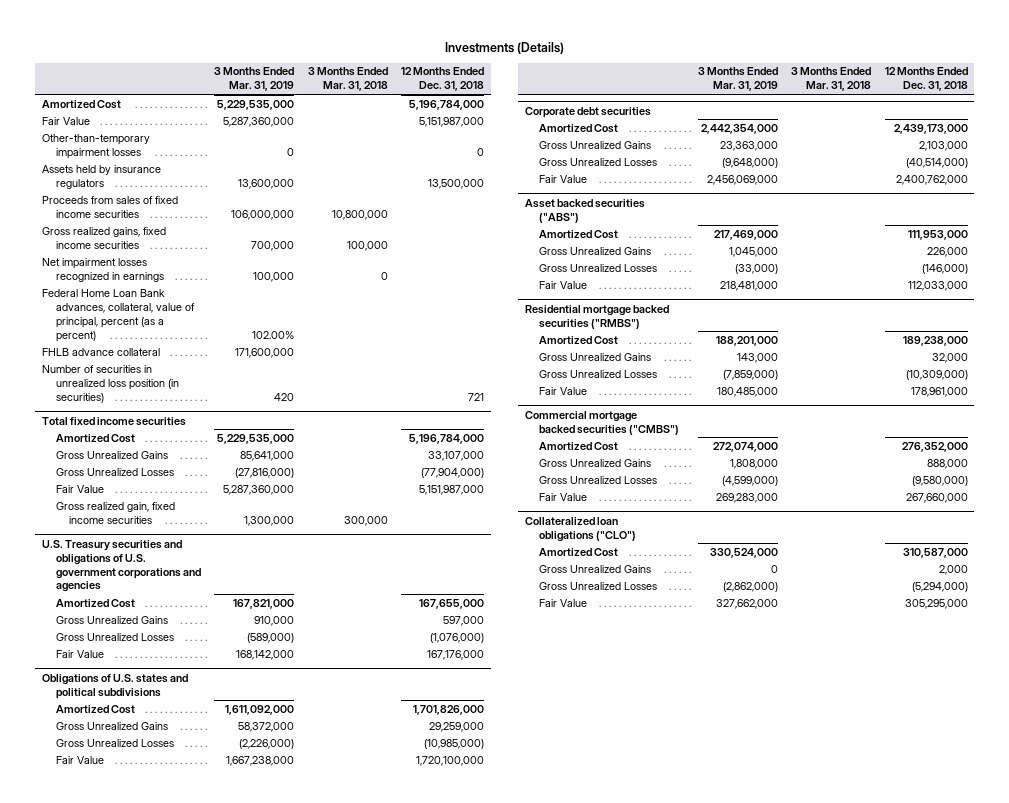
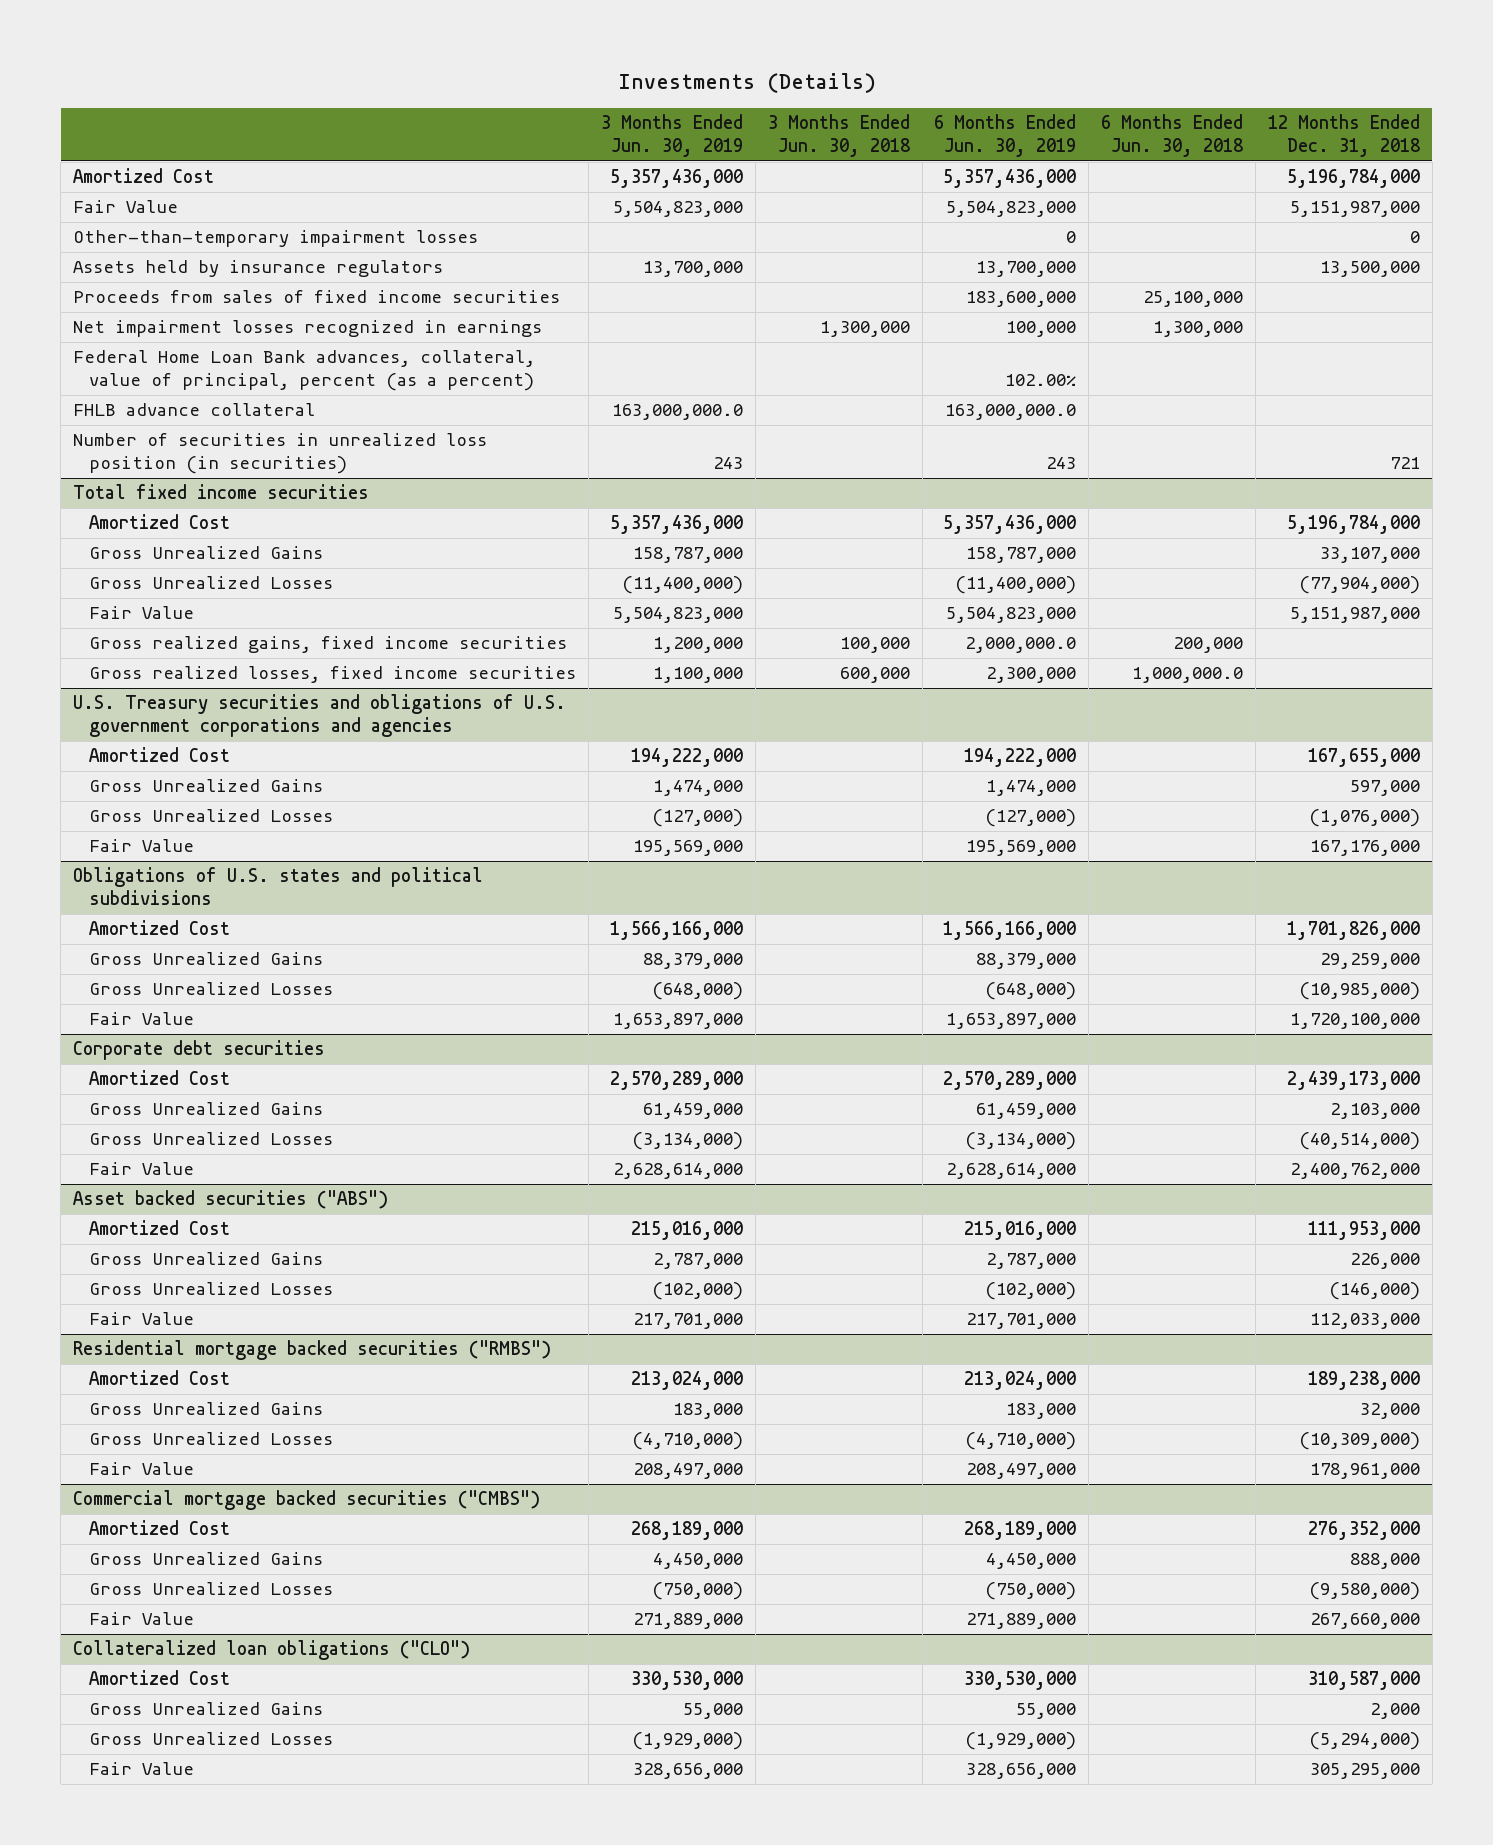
- | 3 Months Ended Mar. 31, 2019 | 3 Months Ended Mar. 31, 2018 | 12 Months Ended Dec. 31, 2018
+ | 3 Months Ended Jun. 30, 2019 | 3 Months Ended Jun. 30, 2018 | 6 Months Ended Jun. 30, 2019 | 6 Months Ended Jun. 30, 2018 | 12 Months Ended Dec. 31, 2018
- Gross realized gains, fixed income securities | 700,000 | 100,000 |
@ Total fixed income securities
- Gross realized gain, fixed income securities | 1,300,000 | 300,000 |
+ Gross realized gains, fixed income securities | 1,200,000 | 100,000 | 2,000,000.0 | 200,000 |
+ Gross realized losses, fixed income securities | 1,100,000 | 600,000 | 2,300,000 | 1,000,000.0 |

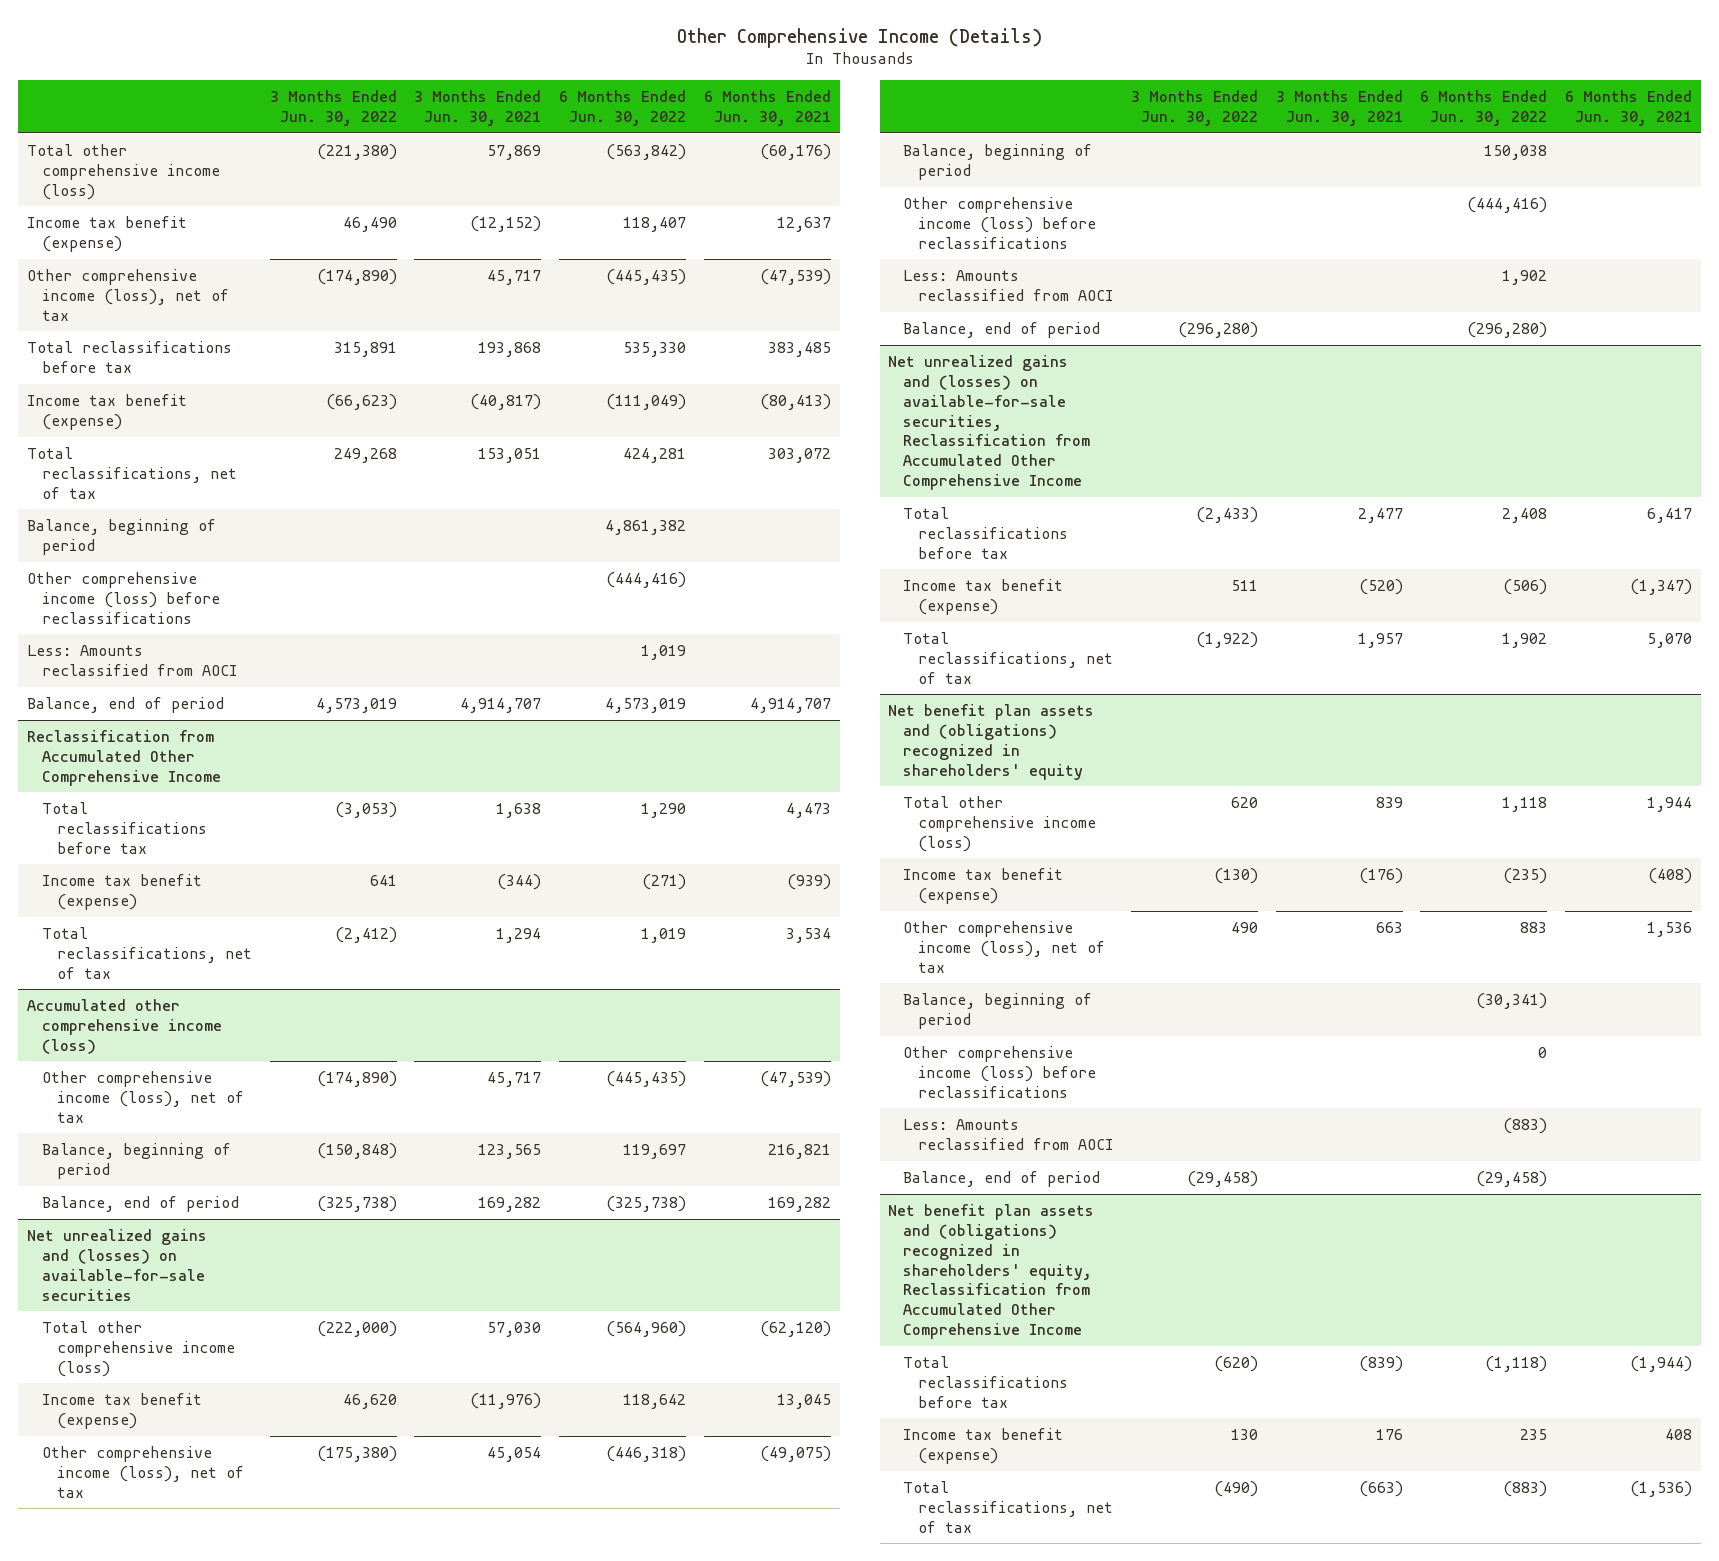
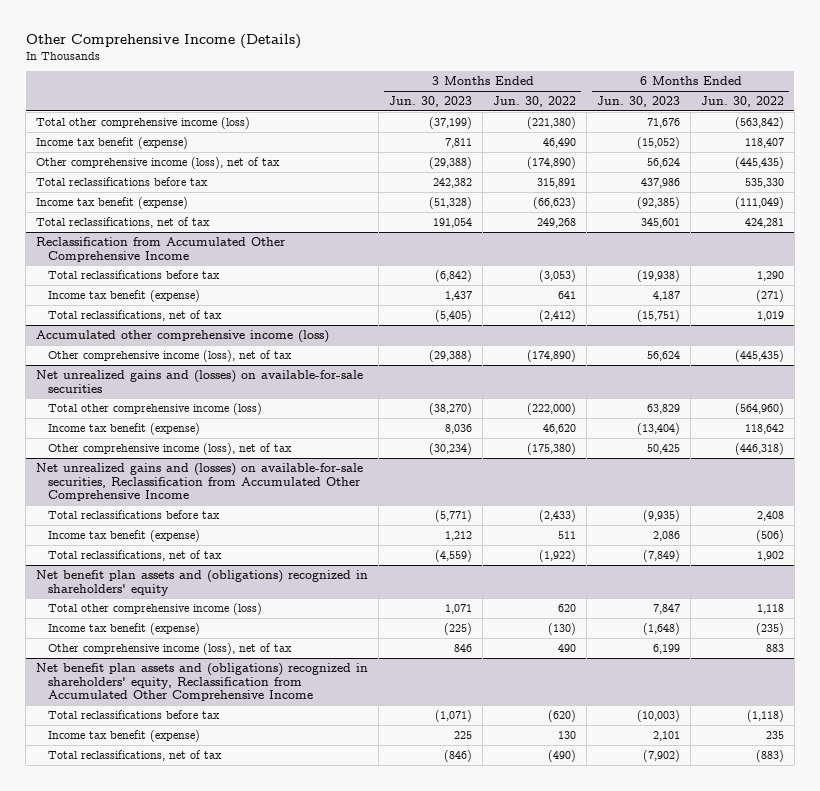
- | 3 Months Ended Jun. 30, 2022 | 3 Months Ended Jun. 30, 2021 | 6 Months Ended Jun. 30, 2022 | 6 Months Ended Jun. 30, 2021
+ | 3 Months Ended Jun. 30, 2023 | 3 Months Ended Jun. 30, 2022 | 6 Months Ended Jun. 30, 2023 | 6 Months Ended Jun. 30, 2022
- Balance, beginning of period | | | 4,861,382 |
- Other comprehensive income (loss) before reclassifications | | | (444,416) |
- Less: Amounts reclassified from AOCI | | | 1,019 |
- Balance, end of period | 4,573,019 | 4,914,707 | 4,573,019 | 4,914,707
@ Accumulated other comprehensive income (loss)
- Balance, beginning of period | (150,848) | 123,565 | 119,697 | 216,821
- Balance, end of period | (325,738) | 169,282 | (325,738) | 169,282
@ Net unrealized gains and (losses) on available-for-sale securities
- Balance, beginning of period | | | 150,038 |
- Other comprehensive income (loss) before reclassifications | | | (444,416) |
- Less: Amounts reclassified from AOCI | | | 1,902 |
- Balance, end of period | (296,280) | | (296,280) |
@ Net benefit plan assets and (obligations) recognized in shareholders' equity
- Balance, beginning of period | | | (30,341) |
- Other comprehensive income (loss) before reclassifications | | | 0 |
- Less: Amounts reclassified from AOCI | | | (883) |
- Balance, end of period | (29,458) | | (29,458) |

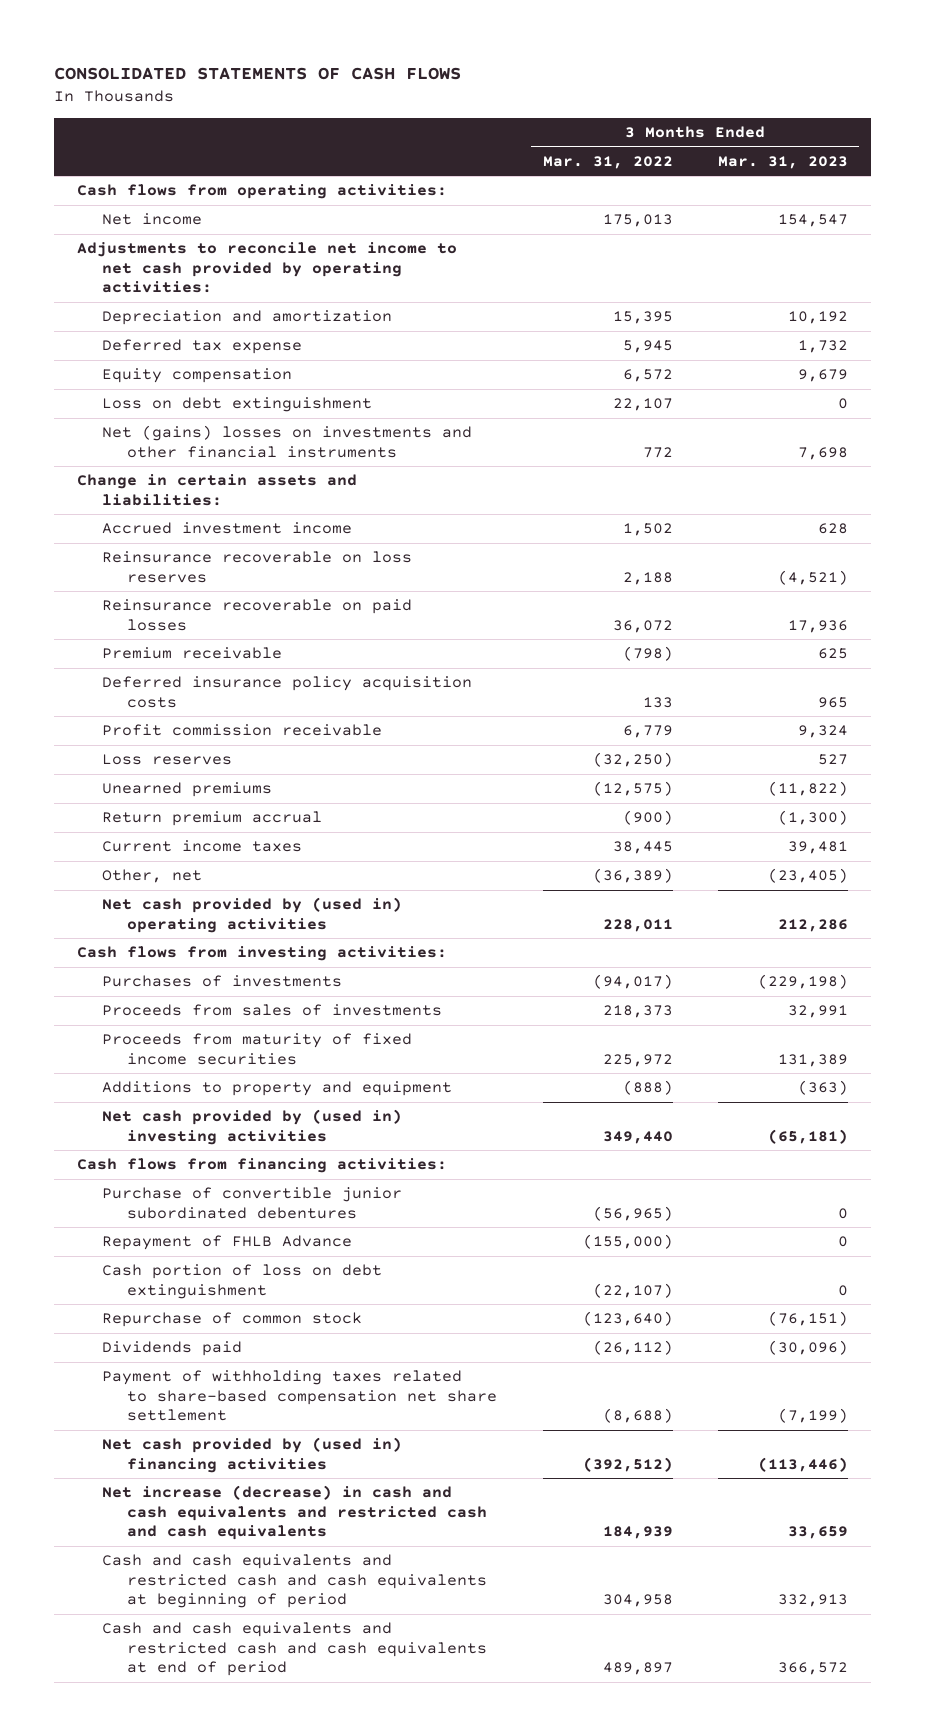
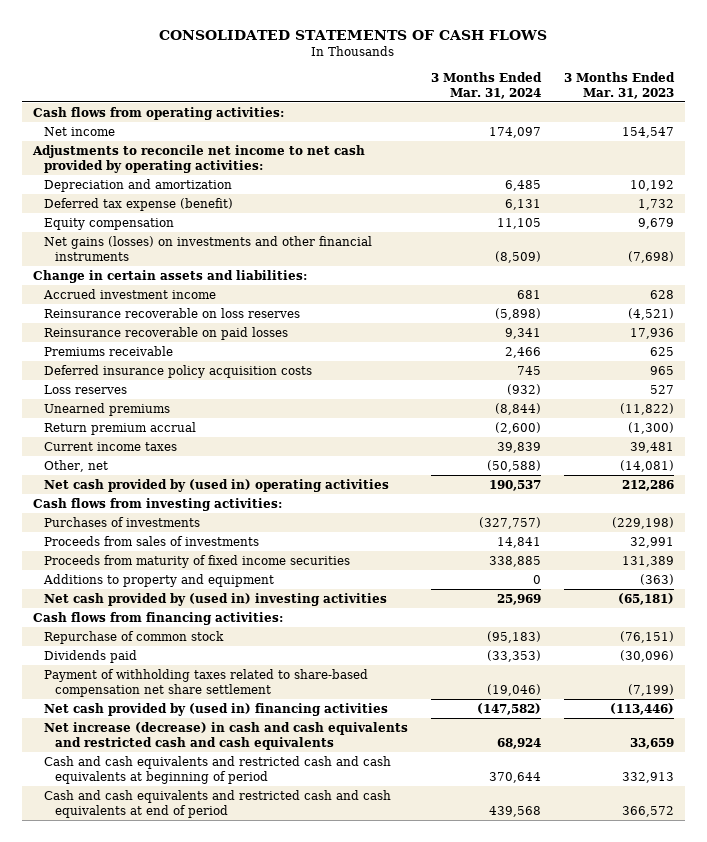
- | 3 Months Ended Mar. 31, 2022 | 3 Months Ended Mar. 31, 2023
+ | 3 Months Ended Mar. 31, 2024 | 3 Months Ended Mar. 31, 2023
- Deferred tax expense | 5,945 | 1,732
+ Deferred tax expense (benefit) | 6,131 | 1,732
- Loss on debt extinguishment | 22,107 | 0
- Net (gains) losses on investments and other financial instruments | 772 | 7,698
+ Net gains (losses) on investments and other financial instruments | (8,509) | (7,698)
- Premium receivable | (798) | 625
+ Premiums receivable | 2,466 | 625
- Profit commission receivable | 6,779 | 9,324
- Other, net | (36,389) | (23,405)
+ Other, net | (50,588) | (14,081)
- Purchase of convertible junior subordinated debentures | (56,965) | 0
- Repayment of FHLB Advance | (155,000) | 0
- Cash portion of loss on debt extinguishment | (22,107) | 0

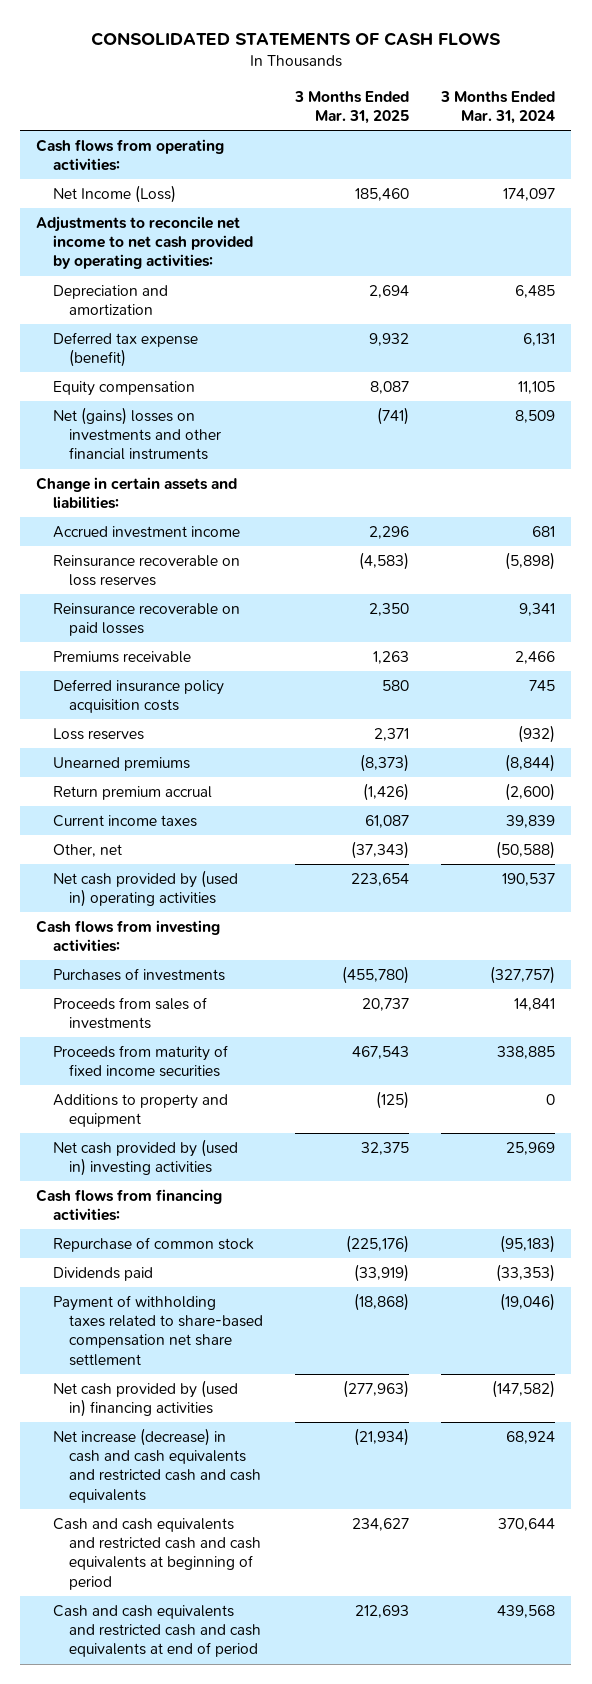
- | 3 Months Ended Mar. 31, 2024 | 3 Months Ended Mar. 31, 2023
+ | 3 Months Ended Mar. 31, 2025 | 3 Months Ended Mar. 31, 2024
- Net income | 174,097 | 154,547
+ Net Income (Loss) | 185,460 | 174,097
- Net gains (losses) on investments and other financial instruments | (8,509) | (7,698)
+ Net (gains) losses on investments and other financial instruments | (741) | 8,509

